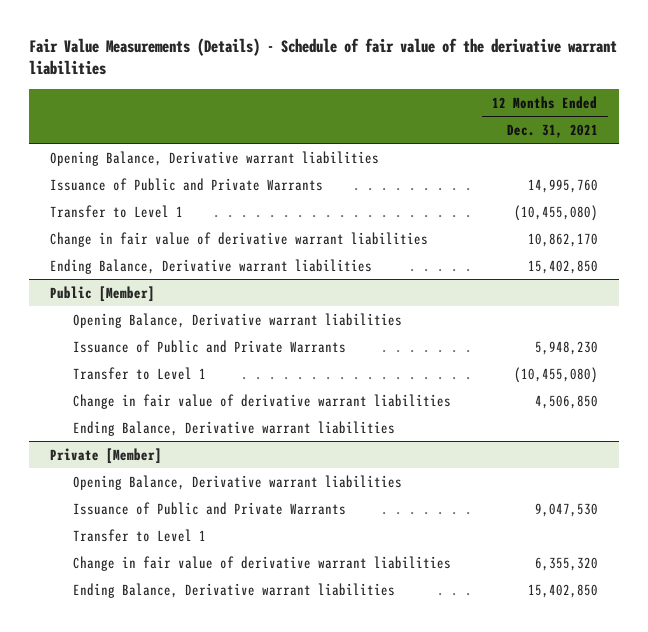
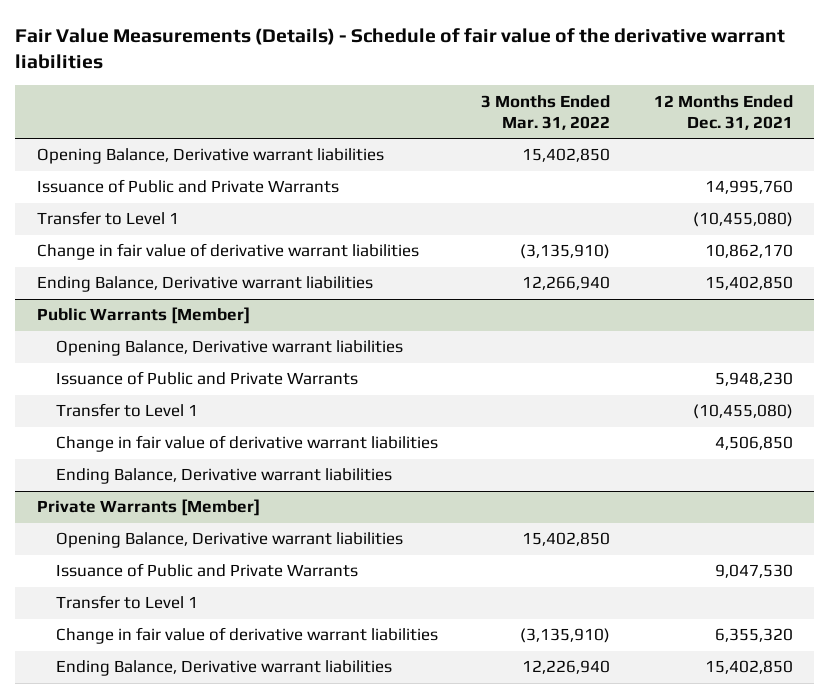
- | 12 Months Ended Dec. 31, 2021
+ | 3 Months Ended Mar. 31, 2022 | 12 Months Ended Dec. 31, 2021
- Public [Member]
+ Public Warrants [Member]
- Private [Member]
+ Private Warrants [Member]

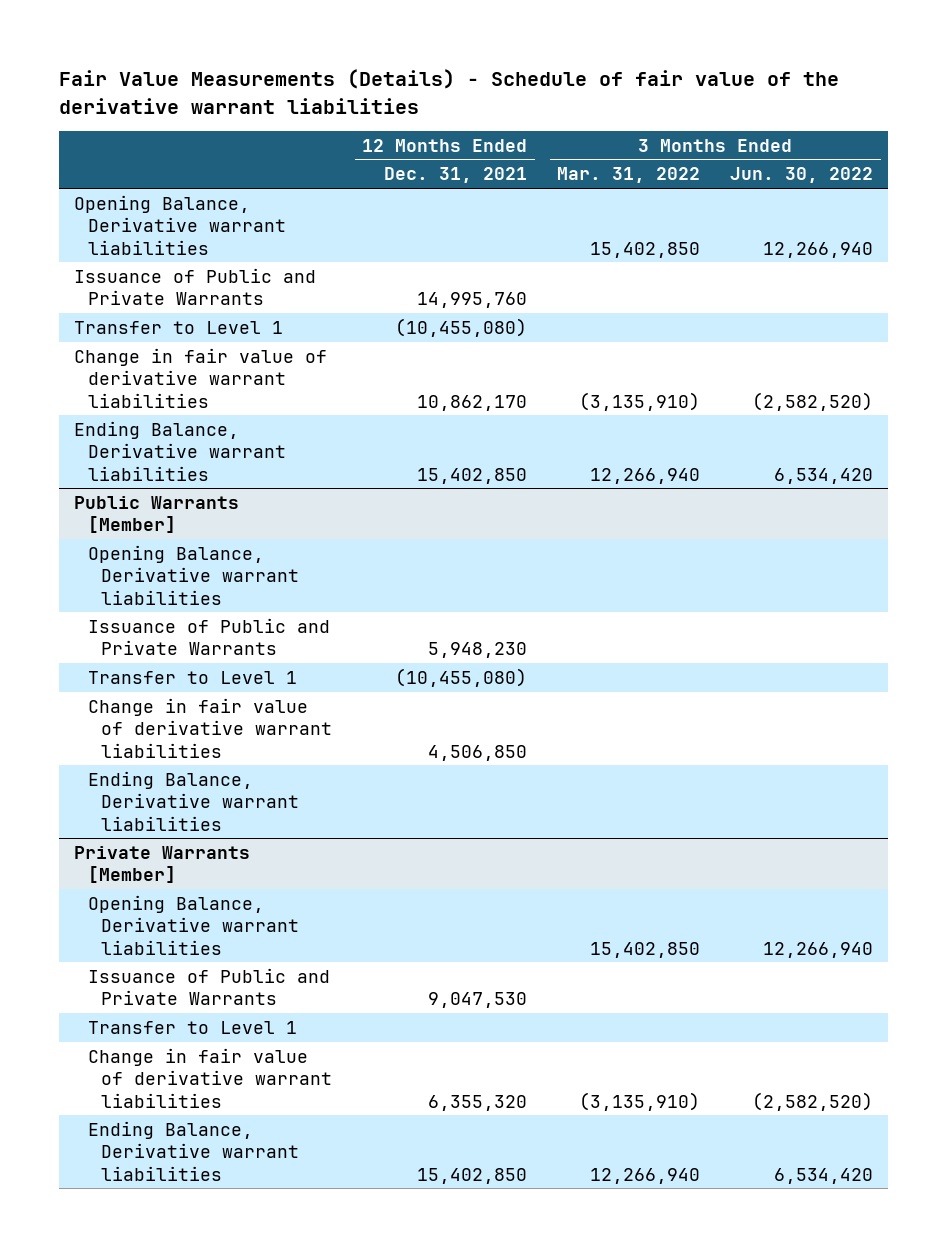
- | 3 Months Ended Mar. 31, 2022 | 12 Months Ended Dec. 31, 2021
+ | 12 Months Ended Dec. 31, 2021 | 3 Months Ended Mar. 31, 2022 | 3 Months Ended Jun. 30, 2022
@ Private Warrants [Member]
- Ending Balance, Derivative warrant liabilities | 12,226,940 | 15,402,850
+ Ending Balance, Derivative warrant liabilities | 15,402,850 | 12,266,940 | 6,534,420

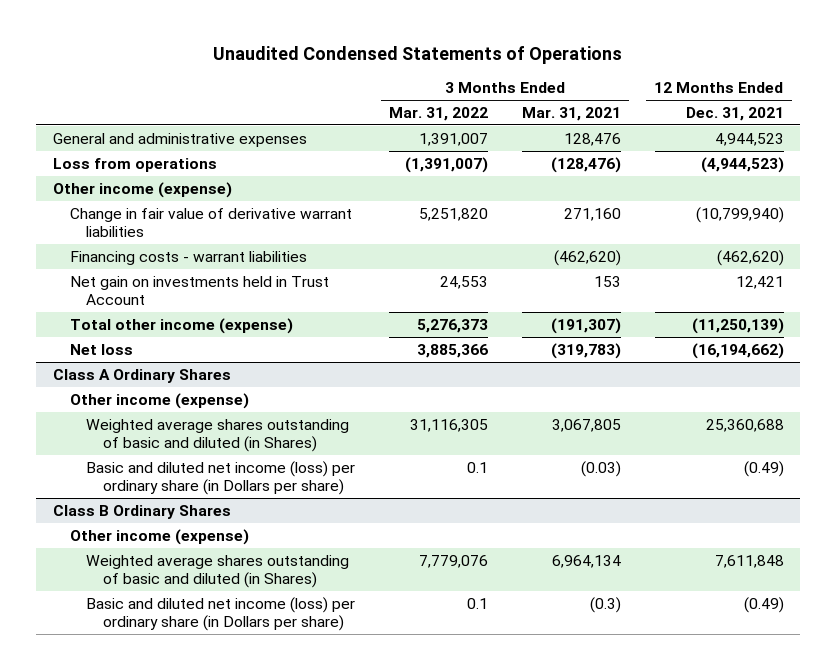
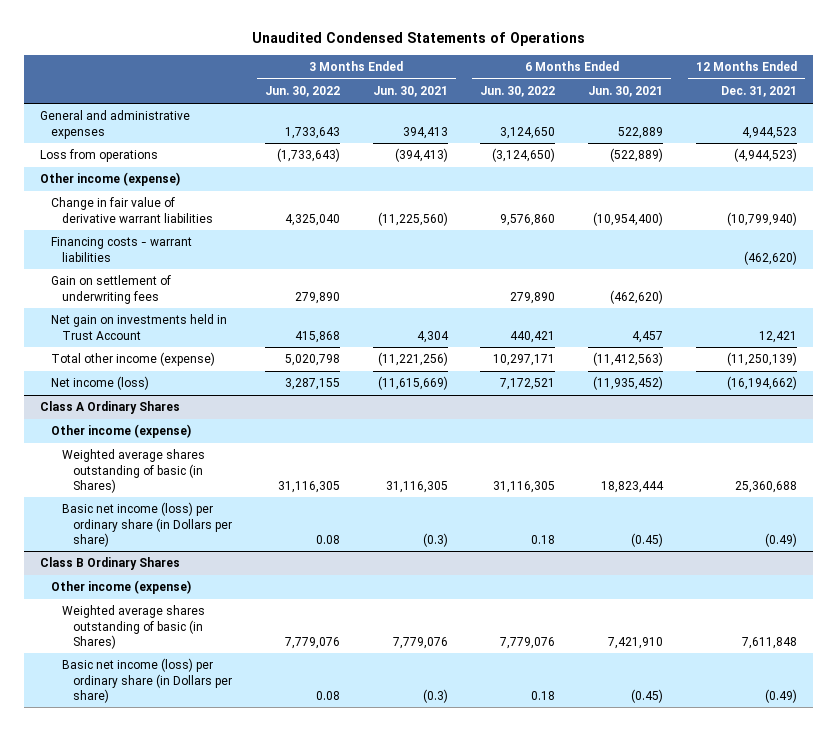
- | 3 Months Ended Mar. 31, 2022 | 3 Months Ended Mar. 31, 2021 | 12 Months Ended Dec. 31, 2021
+ | 3 Months Ended Jun. 30, 2022 | 3 Months Ended Jun. 30, 2021 | 6 Months Ended Jun. 30, 2022 | 6 Months Ended Jun. 30, 2021 | 12 Months Ended Dec. 31, 2021
+ Gain on settlement of underwriting fees | 279,890 | | 279,890 | (462,620) |
- Net loss | 3,885,366 | (319,783) | (16,194,662)
+ Net income (loss) | 3,287,155 | (11,615,669) | 7,172,521 | (11,935,452) | (16,194,662)
@ Class A Ordinary Shares
- Weighted average shares outstanding of basic and diluted (in Shares) | 31,116,305 | 3,067,805 | 25,360,688
- Basic and diluted net income (loss) per ordinary share (in Dollars per share) | 0.1 | (0.03) | (0.49)
+ Weighted average shares outstanding of basic (in Shares) | 31,116,305 | 31,116,305 | 31,116,305 | 18,823,444 | 25,360,688
+ Basic net income (loss) per ordinary share (in Dollars per share) | 0.08 | (0.3) | 0.18 | (0.45) | (0.49)
@ Class B Ordinary Shares
- Weighted average shares outstanding of basic and diluted (in Shares) | 7,779,076 | 6,964,134 | 7,611,848
- Basic and diluted net income (loss) per ordinary share (in Dollars per share) | 0.1 | (0.3) | (0.49)
+ Weighted average shares outstanding of basic (in Shares) | 7,779,076 | 7,779,076 | 7,779,076 | 7,421,910 | 7,611,848
+ Basic net income (loss) per ordinary share (in Dollars per share) | 0.08 | (0.3) | 0.18 | (0.45) | (0.49)

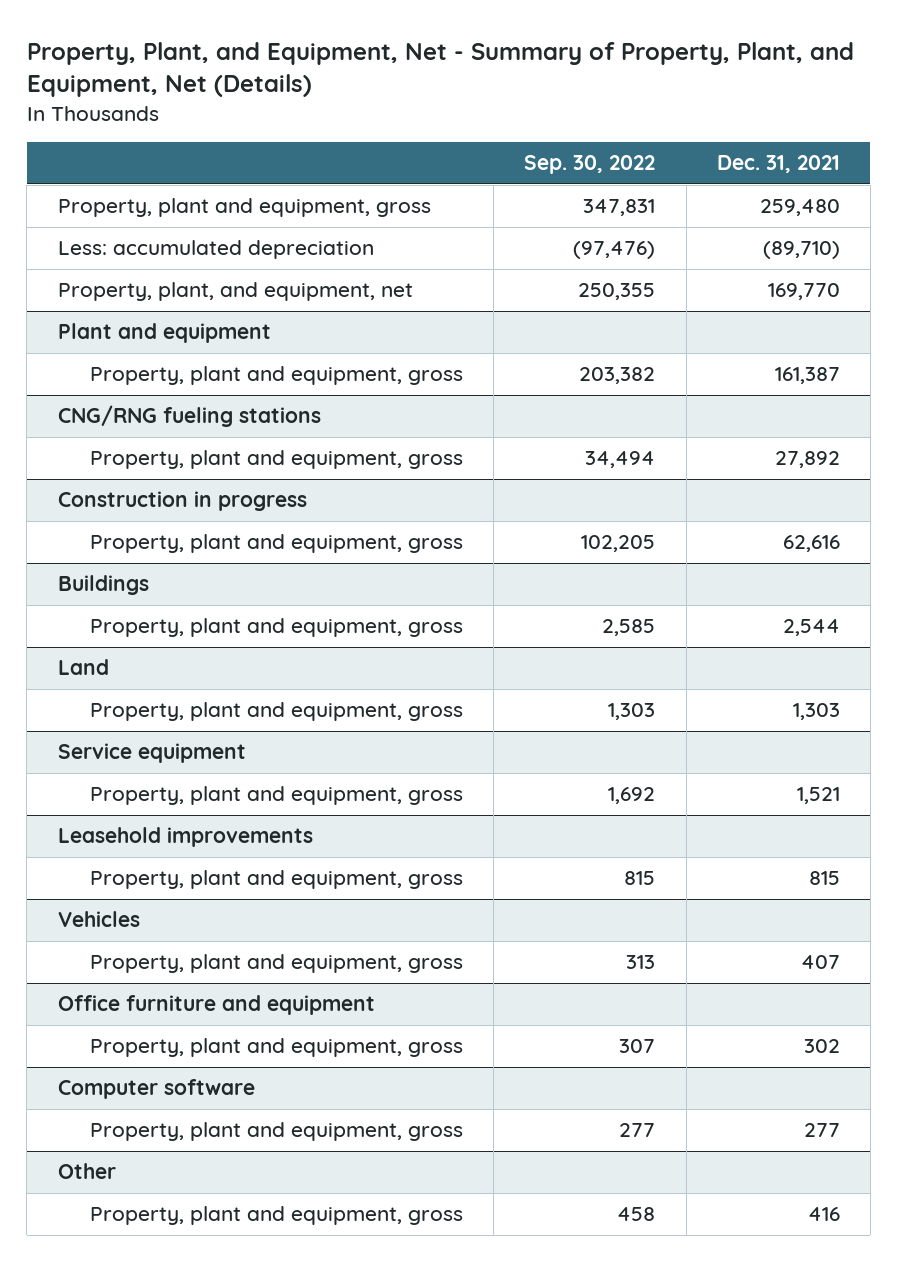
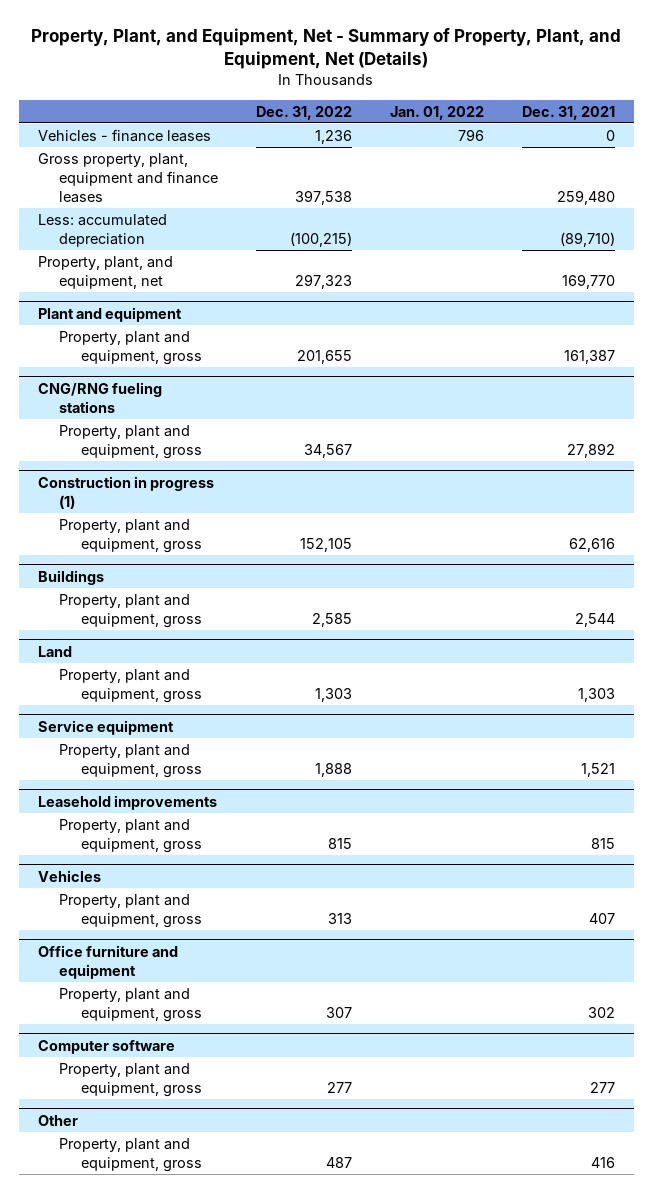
- | Sep. 30, 2022 | Dec. 31, 2021
+ | Dec. 31, 2022 | Jan. 01, 2022 | Dec. 31, 2021
- Property, plant and equipment, gross | 347,831 | 259,480
+ Vehicles - finance leases | 1,236 | 796 | 0
+ Gross property, plant, equipment and finance leases | 397,538 | | 259,480
- Construction in progress
+ Construction in progress (1)

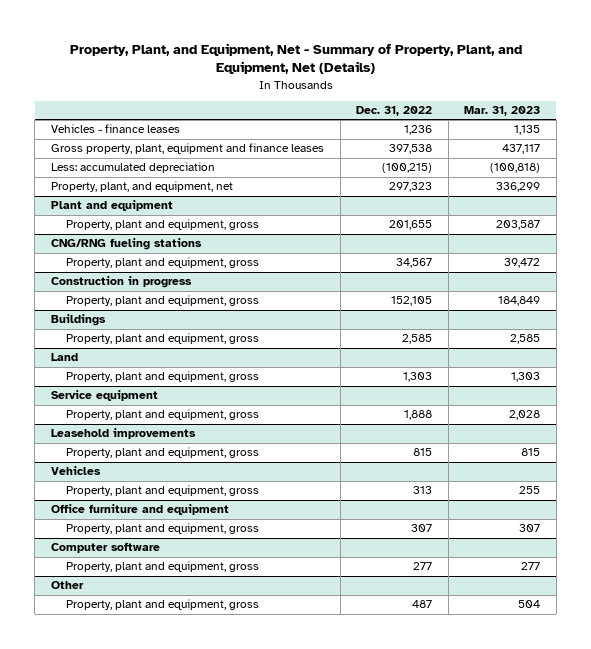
- | Dec. 31, 2022 | Jan. 01, 2022 | Dec. 31, 2021
+ | Dec. 31, 2022 | Mar. 31, 2023
- Construction in progress (1)
+ Construction in progress

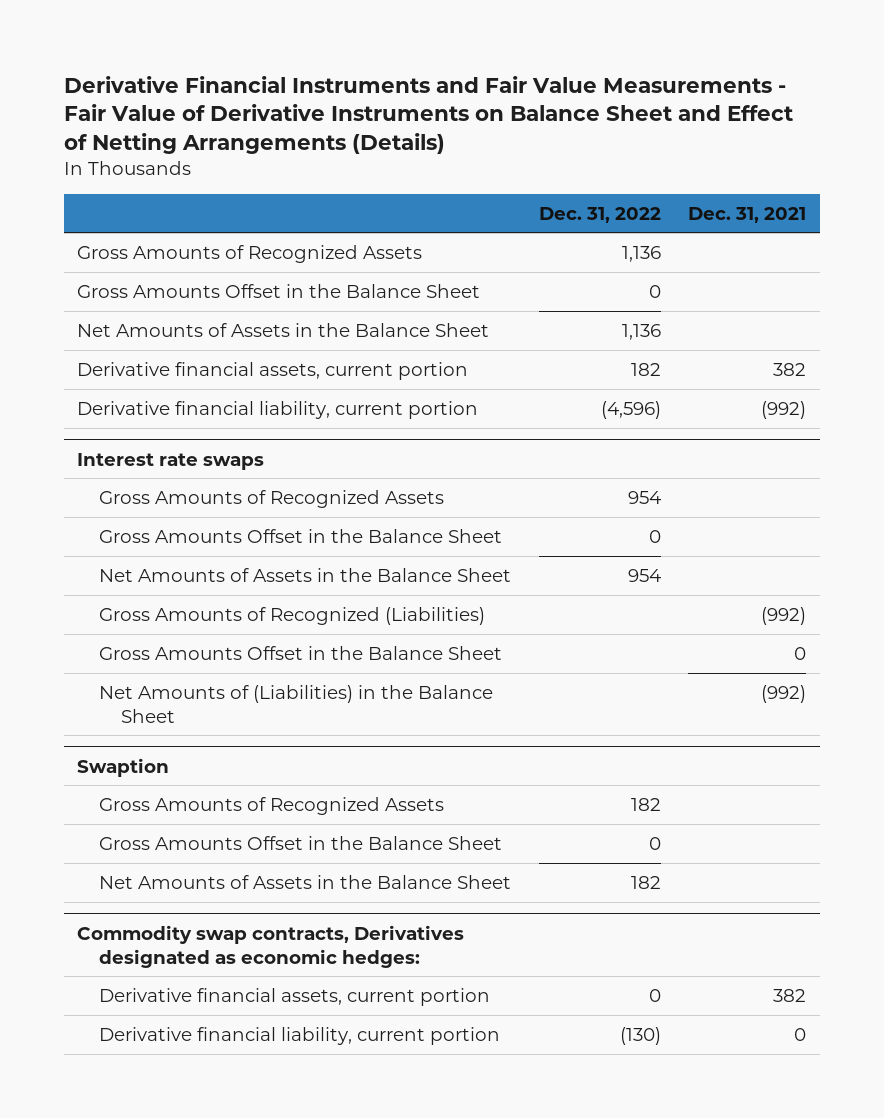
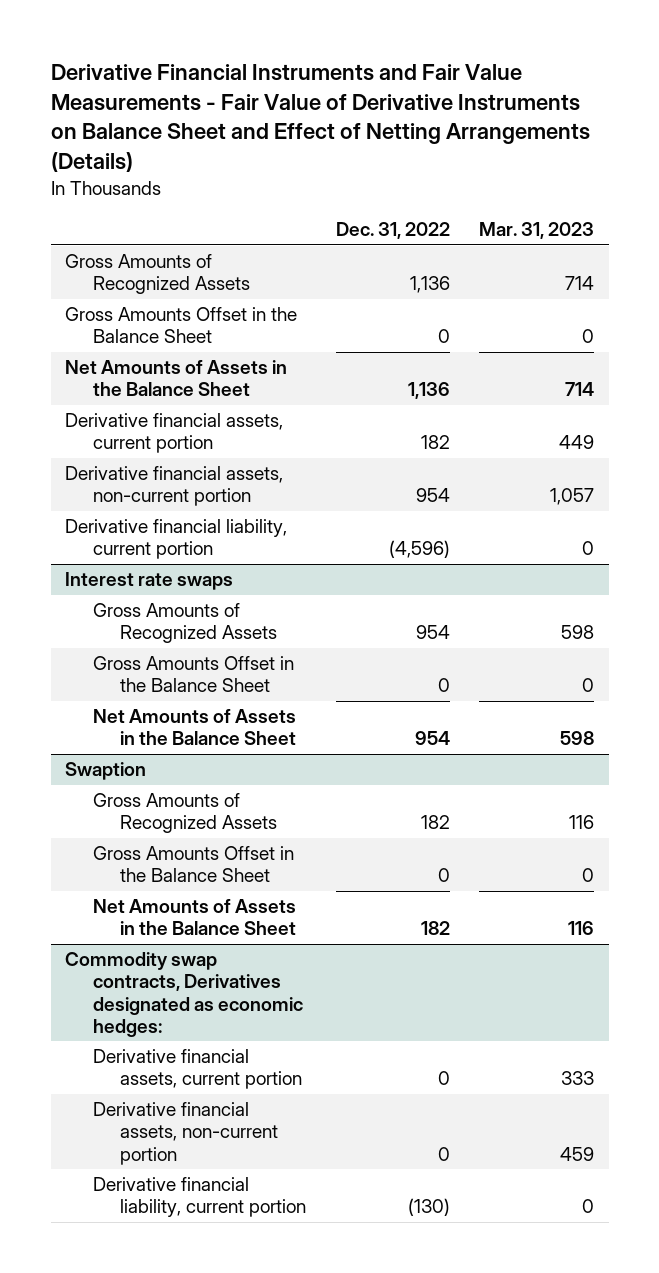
- | Dec. 31, 2022 | Dec. 31, 2021
+ | Dec. 31, 2022 | Mar. 31, 2023
+ Derivative financial assets, non-current portion | 954 | 1,057
@ Interest rate swaps
- Gross Amounts of Recognized (Liabilities) | | (992)
- Gross Amounts Offset in the Balance Sheet | | 0
- Net Amounts of (Liabilities) in the Balance Sheet | | (992)
@ Commodity swap contracts, Derivatives designated as economic hedges:
+ Derivative financial assets, non-current portion | 0 | 459

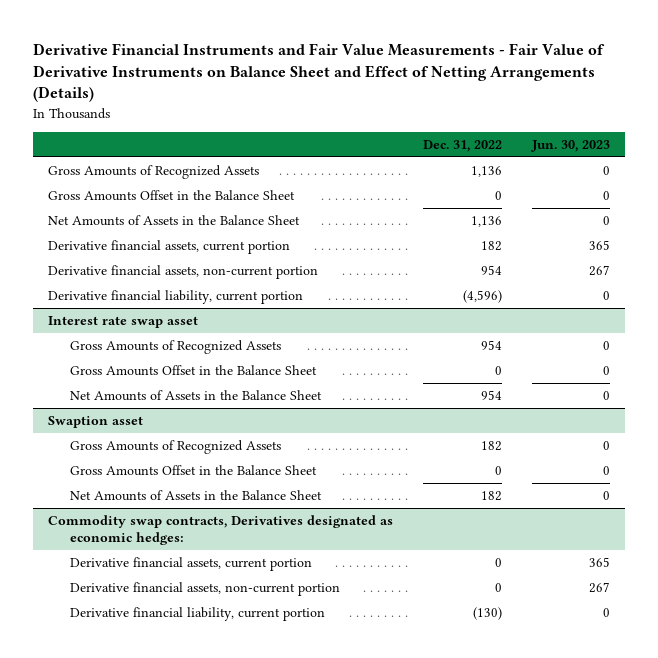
- | Dec. 31, 2022 | Mar. 31, 2023
+ | Dec. 31, 2022 | Jun. 30, 2023
- Interest rate swaps
+ Interest rate swap asset
- Swaption
+ Swaption asset

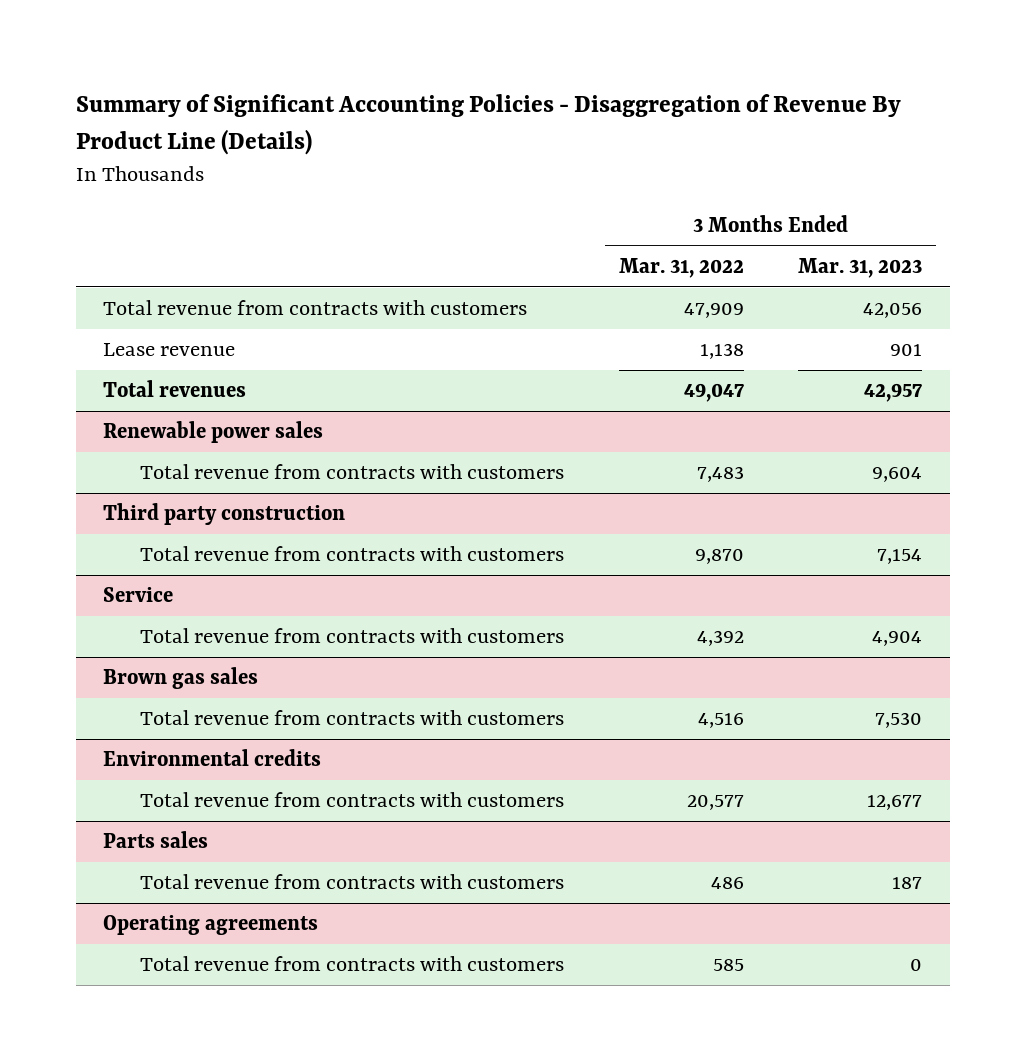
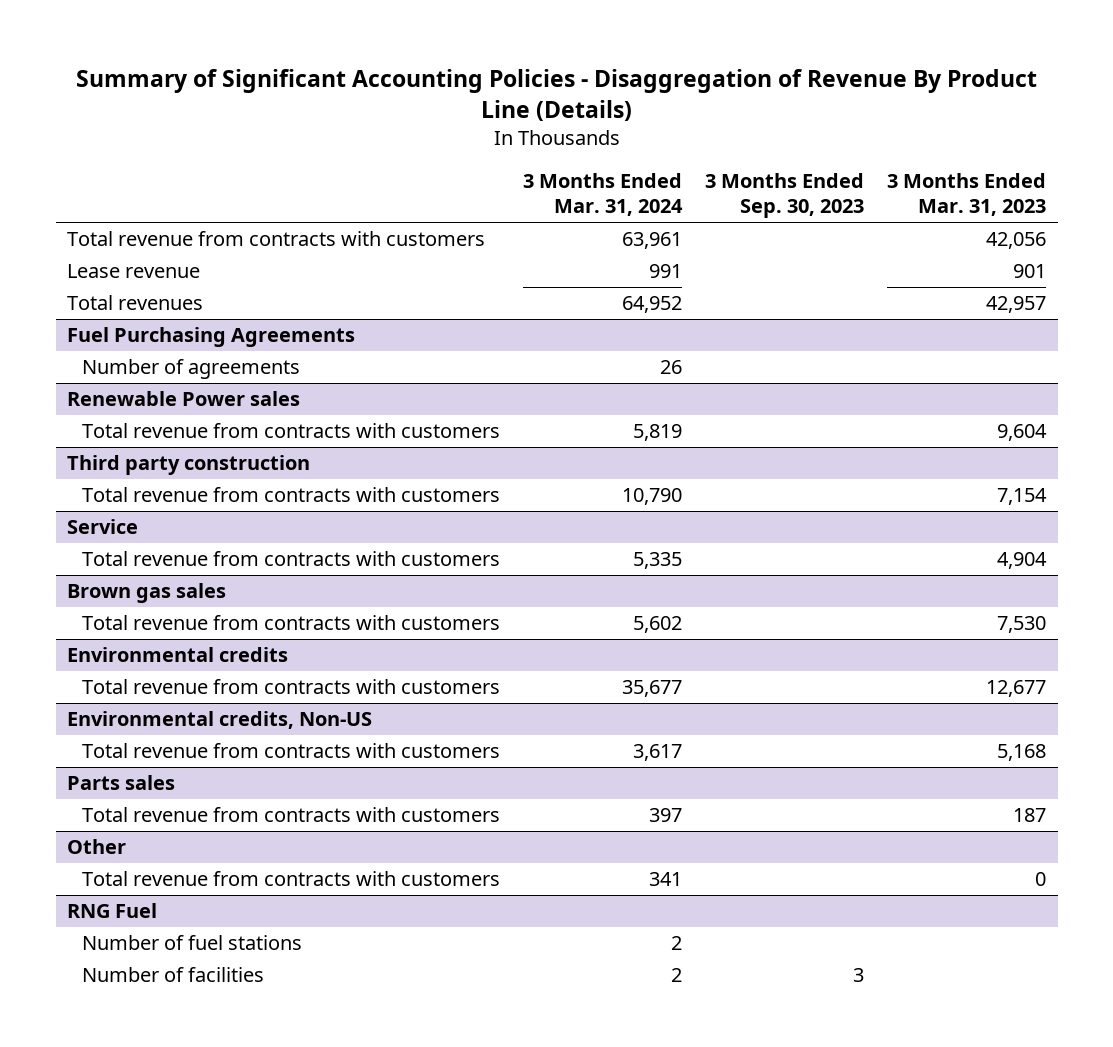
- | 3 Months Ended Mar. 31, 2022 | 3 Months Ended Mar. 31, 2023
+ | 3 Months Ended Mar. 31, 2024 | 3 Months Ended Sep. 30, 2023 | 3 Months Ended Mar. 31, 2023
- Renewable power sales
+ Fuel Purchasing Agreements
+ Number of agreements | 26 | |
+ Renewable Power sales
+ Environmental credits, Non-US
+ Total revenue from contracts with customers | 3,617 | | 5,168
- Operating agreements
+ Other
+ RNG Fuel
+ Number of fuel stations | 2 | |
+ Number of facilities | 2 | 3 |

